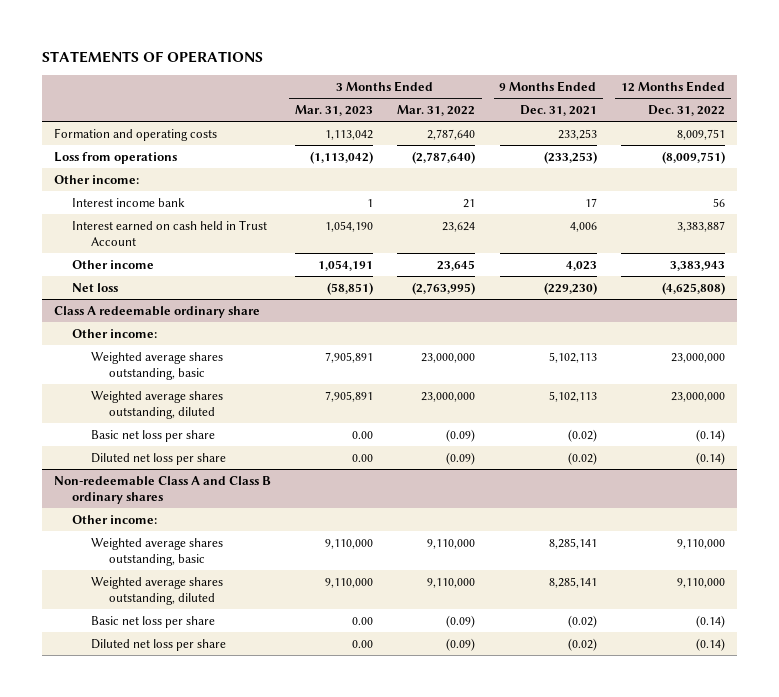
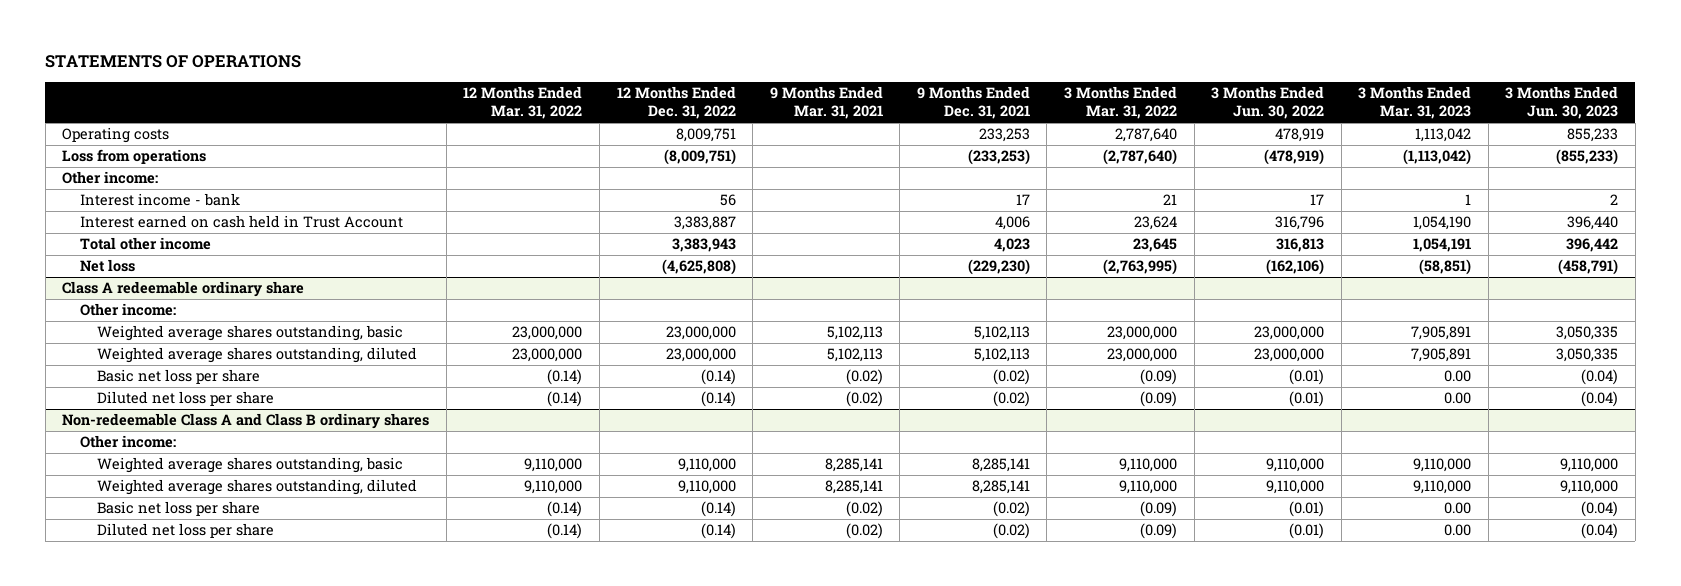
- | 3 Months Ended Mar. 31, 2023 | 3 Months Ended Mar. 31, 2022 | 9 Months Ended Dec. 31, 2021 | 12 Months Ended Dec. 31, 2022
+ | 12 Months Ended Mar. 31, 2022 | 12 Months Ended Dec. 31, 2022 | 9 Months Ended Mar. 31, 2021 | 9 Months Ended Dec. 31, 2021 | 3 Months Ended Mar. 31, 2022 | 3 Months Ended Jun. 30, 2022 | 3 Months Ended Mar. 31, 2023 | 3 Months Ended Jun. 30, 2023
- Formation and operating costs | 1,113,042 | 2,787,640 | 233,253 | 8,009,751
+ Operating costs | | 8,009,751 | | 233,253 | 2,787,640 | 478,919 | 1,113,042 | 855,233
- Interest income bank | 1 | 21 | 17 | 56
+ Interest income - bank | | 56 | | 17 | 21 | 17 | 1 | 2
- Other income | 1,054,191 | 23,645 | 4,023 | 3,383,943
+ Total other income | | 3,383,943 | | 4,023 | 23,645 | 316,813 | 1,054,191 | 396,442

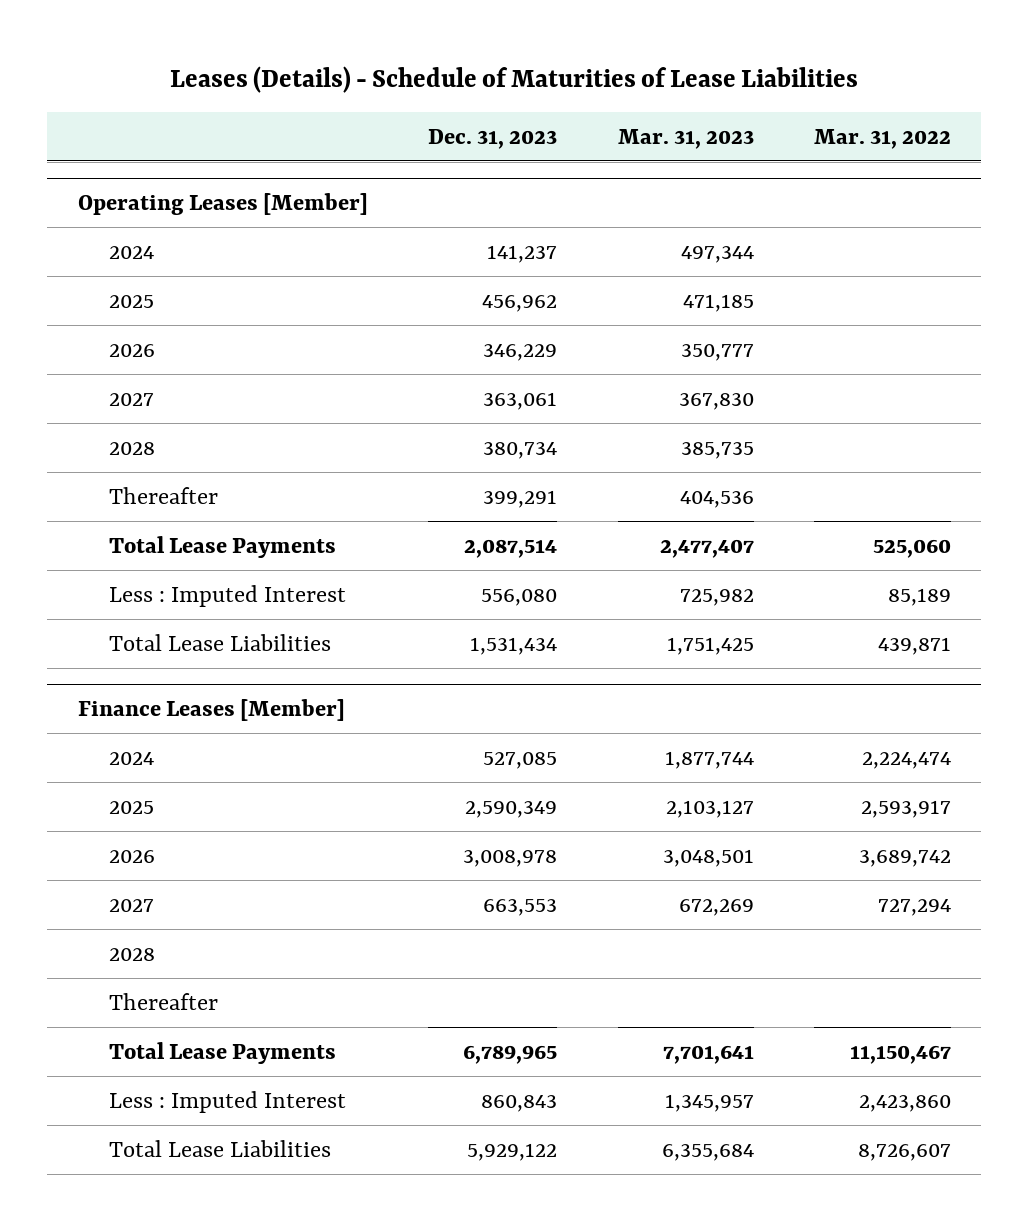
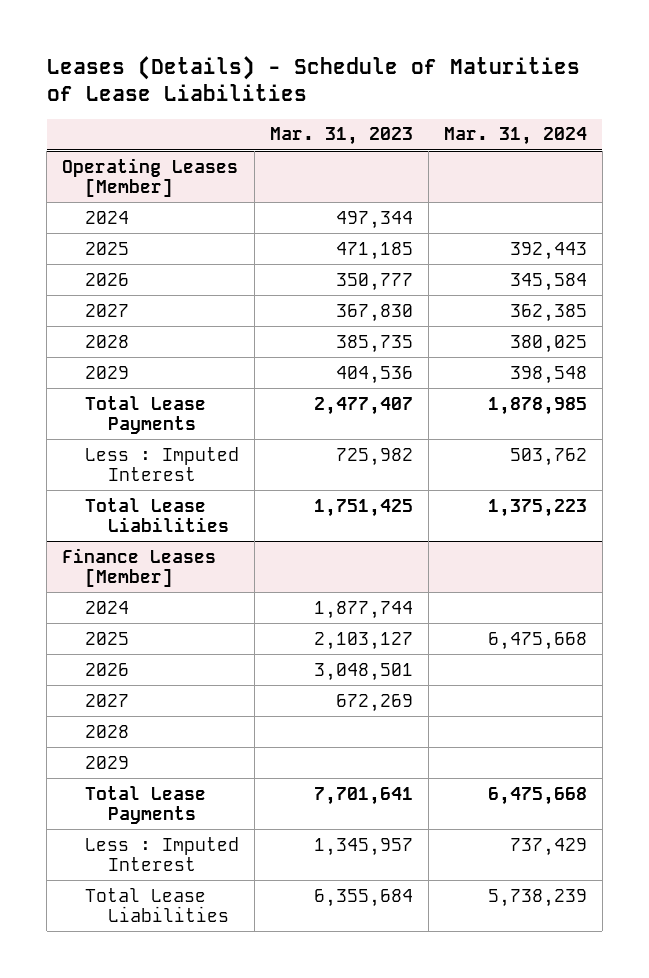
- | Dec. 31, 2023 | Mar. 31, 2023 | Mar. 31, 2022
+ | Mar. 31, 2023 | Mar. 31, 2024
@ Operating Leases [Member]
- Thereafter | 399,291 | 404,536 |
+ 2029 | 404,536 | 398,548
@ Finance Leases [Member]
- Thereafter
+ 2029

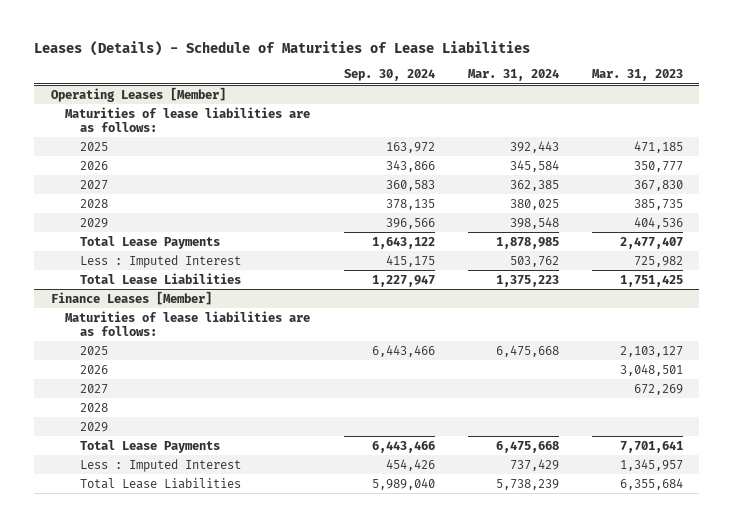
- | Mar. 31, 2023 | Mar. 31, 2024
+ | Sep. 30, 2024 | Mar. 31, 2024 | Mar. 31, 2023
@ Operating Leases [Member]
- 2024 | 497,344 |
+ Maturities of lease liabilities are as follows:
@ Finance Leases [Member]
- 2024 | 1,877,744 |
+ Maturities of lease liabilities are as follows:

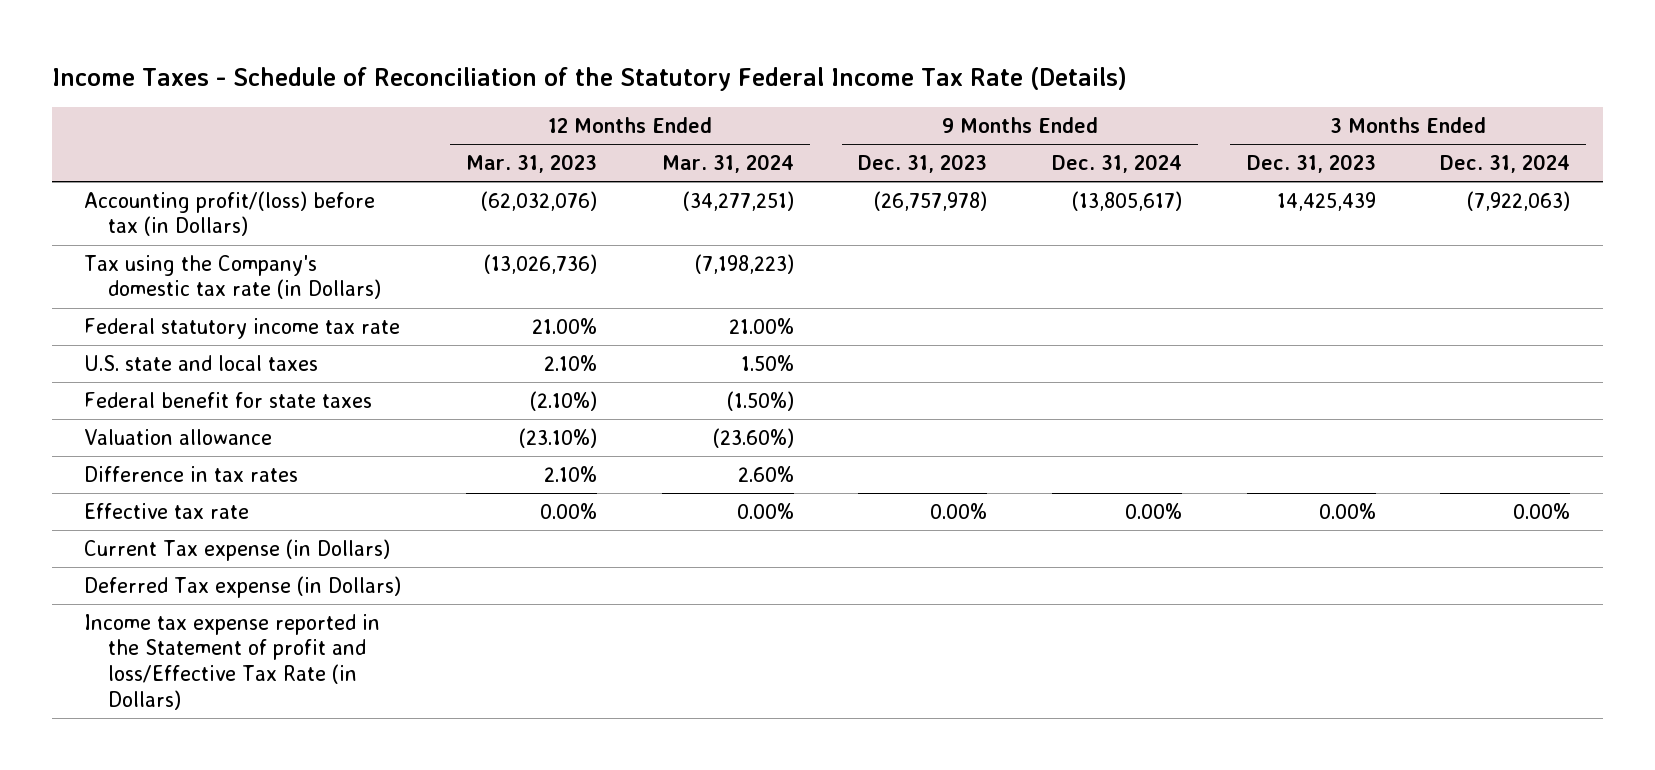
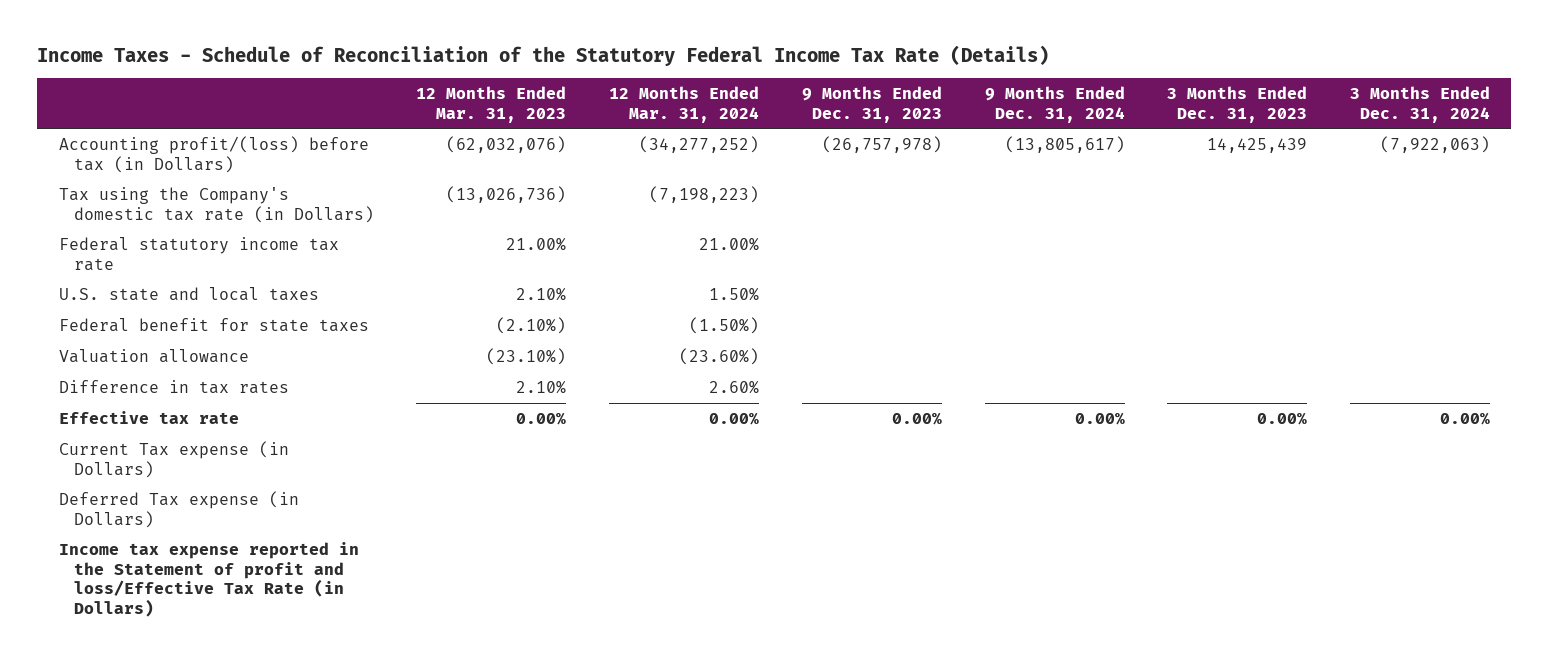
- Accounting profit/(loss) before tax (in Dollars) | (62,032,076) | (34,277,251) | (26,757,978) | (13,805,617) | 14,425,439 | (7,922,063)
+ Accounting profit/(loss) before tax (in Dollars) | (62,032,076) | (34,277,252) | (26,757,978) | (13,805,617) | 14,425,439 | (7,922,063)

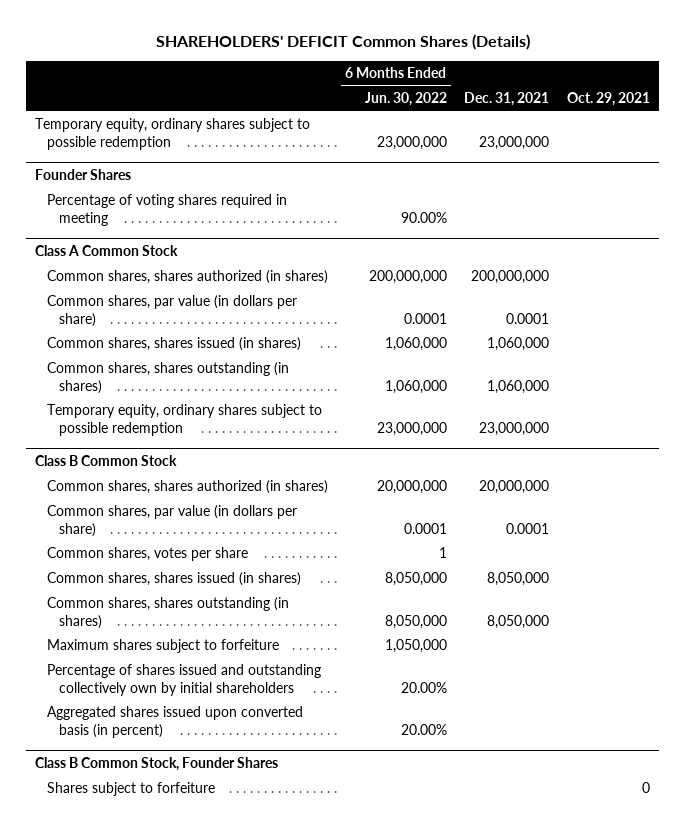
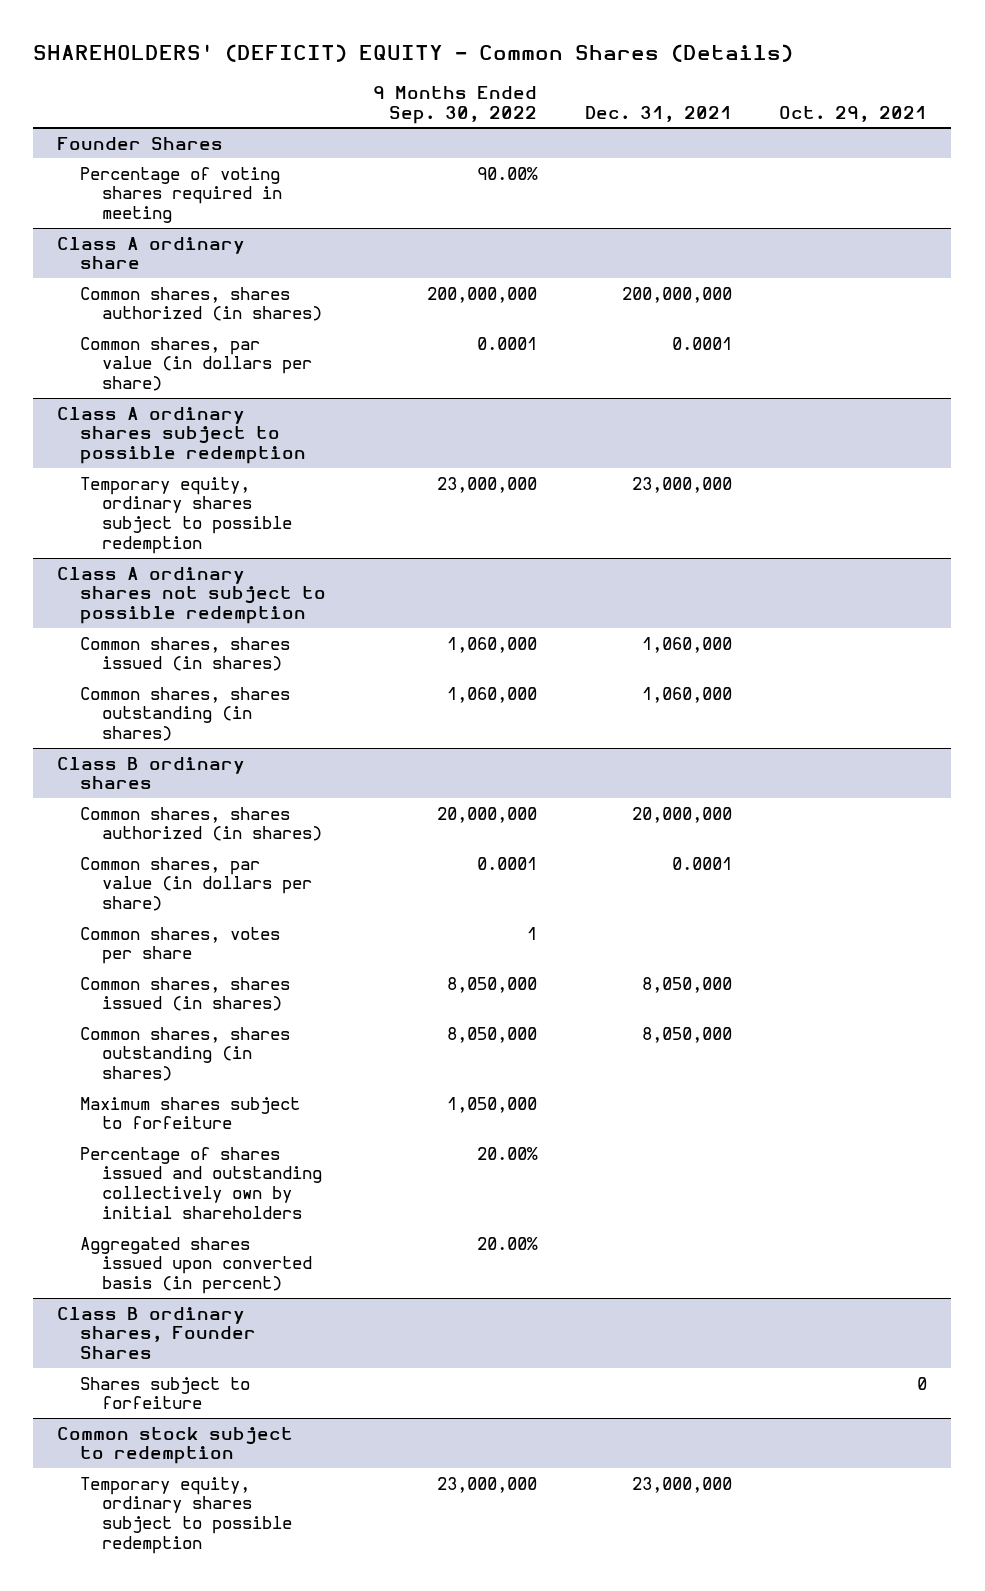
- SHAREHOLDERS' DEFICIT Common Shares (Details)
+ SHAREHOLDERS' (DEFICIT) EQUITY - Common Shares (Details)
- | 6 Months Ended Jun. 30, 2022 | Dec. 31, 2021 | Oct. 29, 2021
+ | 9 Months Ended Sep. 30, 2022 | Dec. 31, 2021 | Oct. 29, 2021
- Temporary equity, ordinary shares subject to possible redemption | 23,000,000 | 23,000,000 |
- Class A Common Stock
+ Class A ordinary share
+ Class A ordinary shares subject to possible redemption
+ Temporary equity, ordinary shares subject to possible redemption | 23,000,000 | 23,000,000 |
+ Class A ordinary shares not subject to possible redemption
- Temporary equity, ordinary shares subject to possible redemption | 23,000,000 | 23,000,000 |
- Class B Common Stock
+ Class B ordinary shares
- Class B Common Stock, Founder Shares
+ Class B ordinary shares, Founder Shares
+ Common stock subject to redemption
+ Temporary equity, ordinary shares subject to possible redemption | 23,000,000 | 23,000,000 |

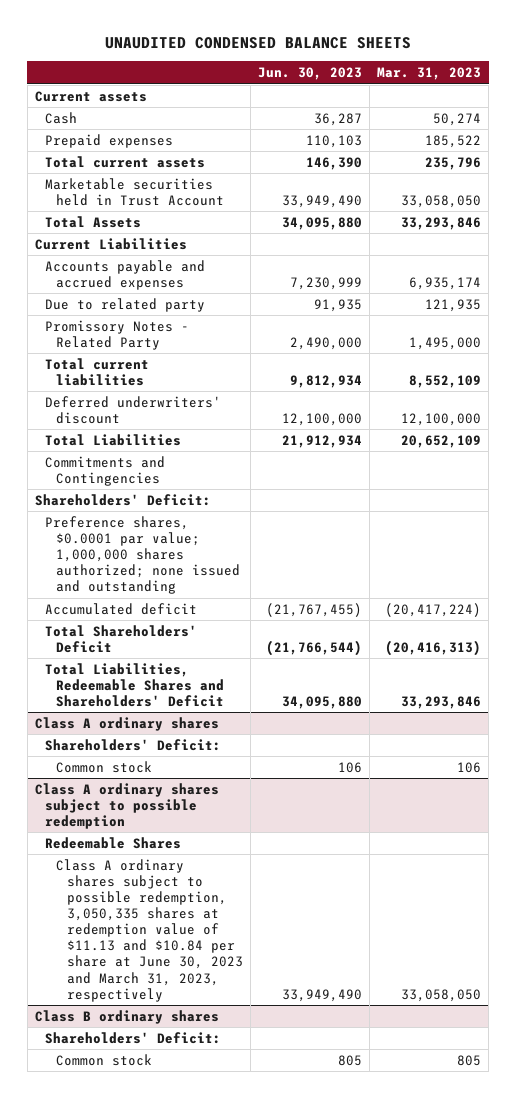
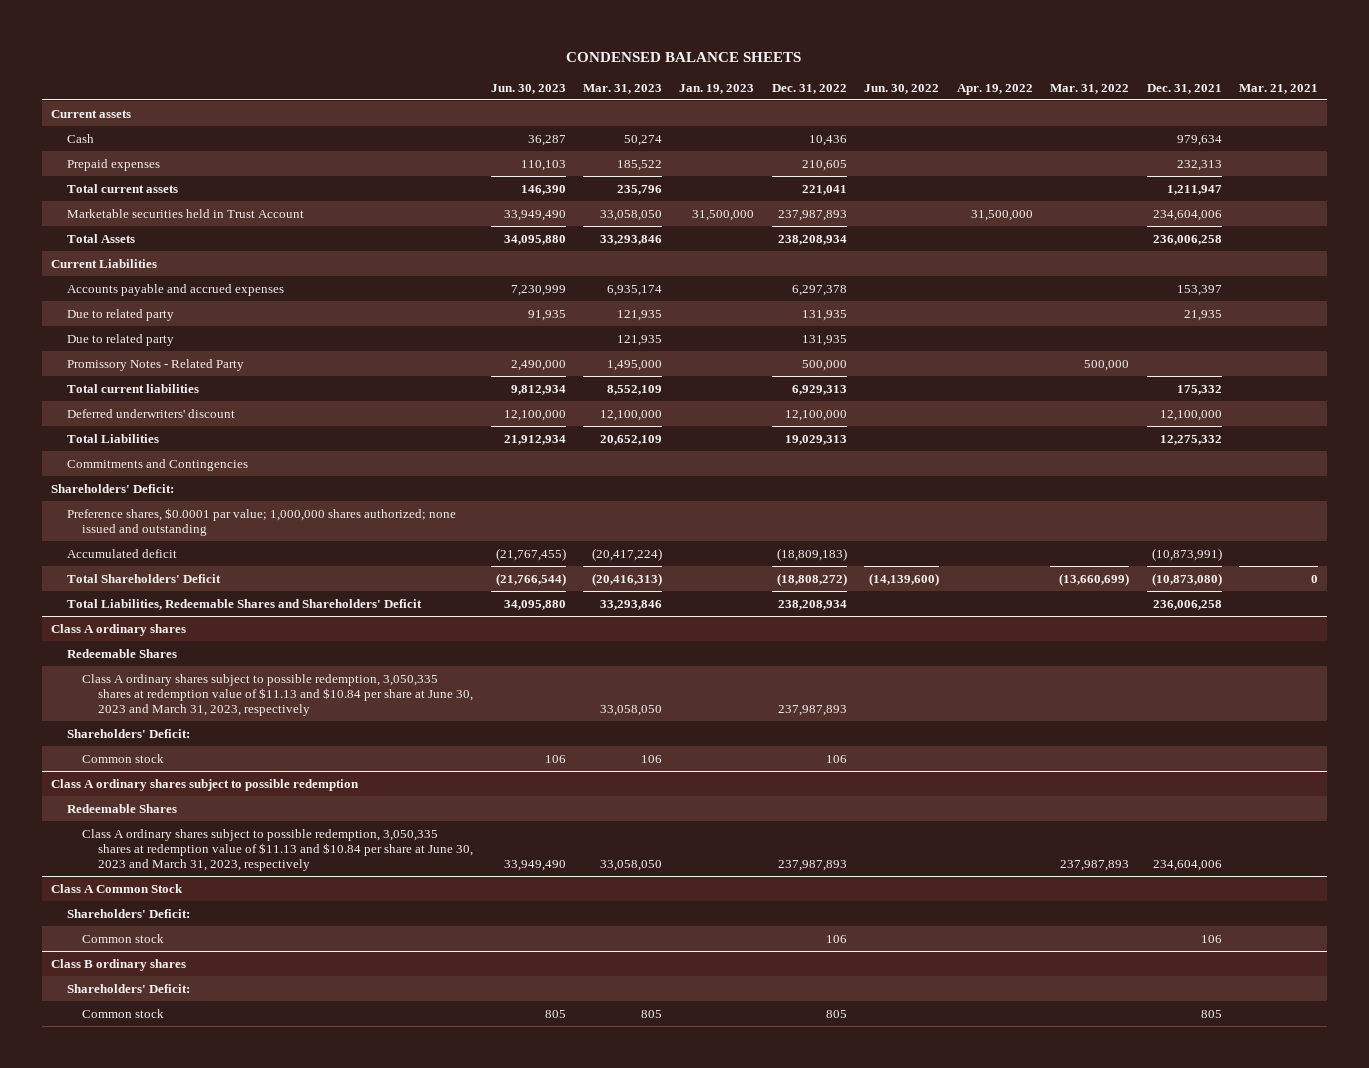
- UNAUDITED CONDENSED BALANCE SHEETS
+ CONDENSED BALANCE SHEETS
- | Jun. 30, 2023 | Mar. 31, 2023
+ | Jun. 30, 2023 | Mar. 31, 2023 | Jan. 19, 2023 | Dec. 31, 2022 | Jun. 30, 2022 | Apr. 19, 2022 | Mar. 31, 2022 | Dec. 31, 2021 | Mar. 21, 2021
+ Due to related party | | 121,935 | | 131,935 | | | | |
@ Class A ordinary shares
+ Redeemable Shares
+ Class A ordinary shares subject to possible redemption, 3,050,335 shares at redemption value of $11.13 and $10.84 per share at June 30, 2023 and March 31, 2023, respectively | | 33,058,050 | | 237,987,893 | | | | |
+ Class A Common Stock
+ Shareholders' Deficit:
+ Common stock | | | | 106 | | | | 106 |

